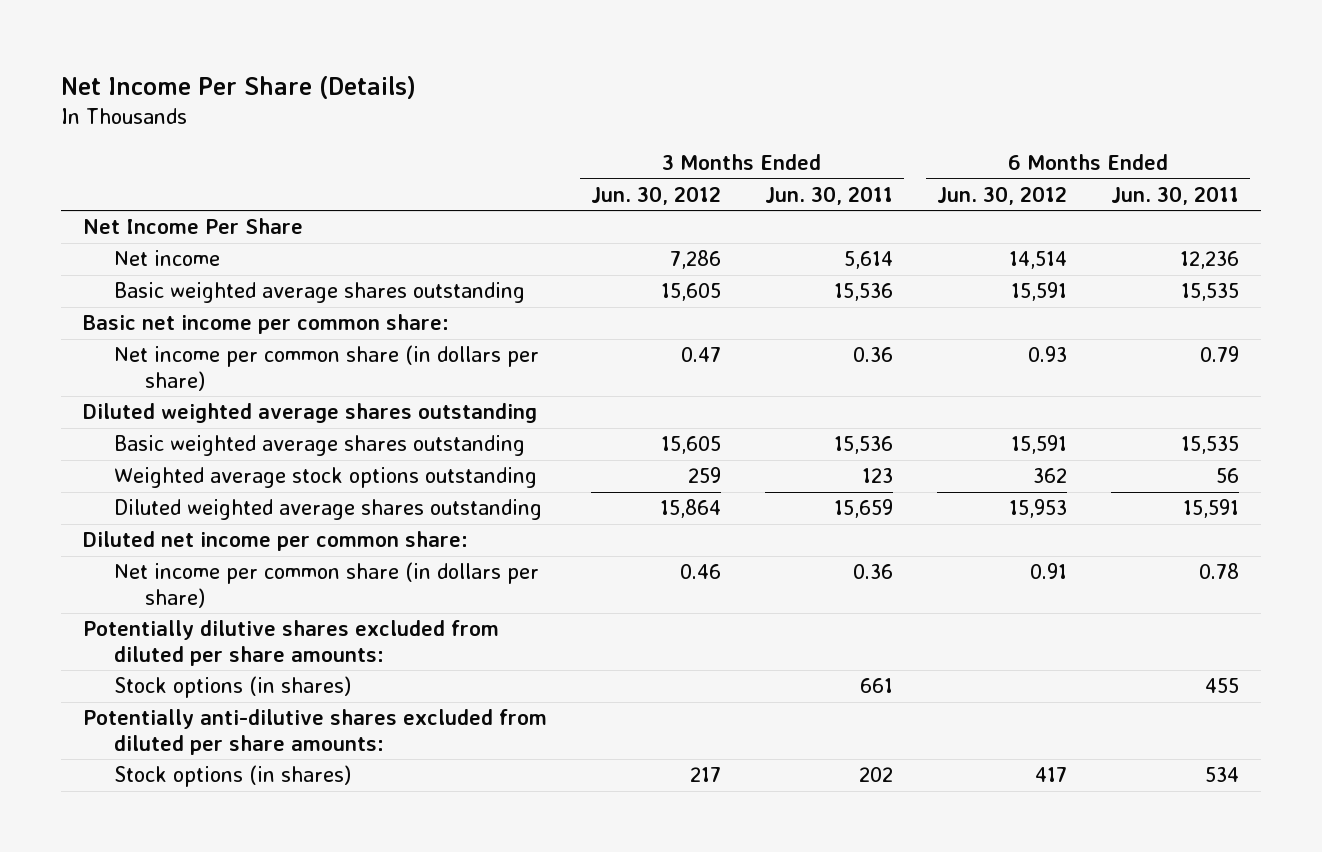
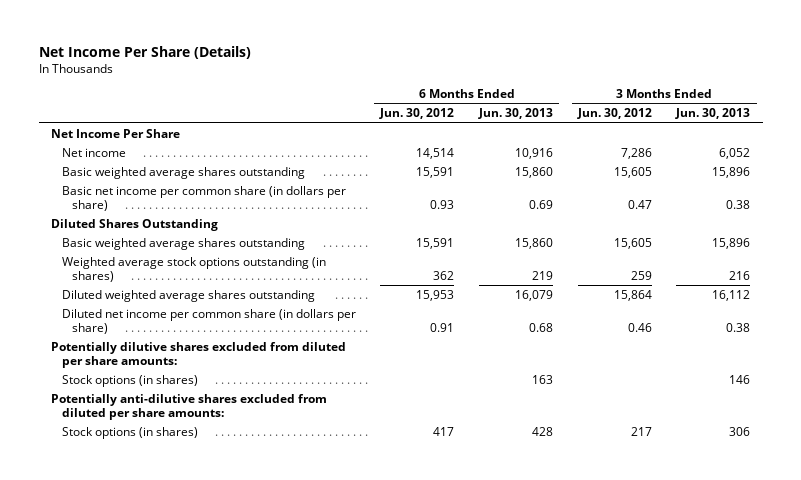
- | 3 Months Ended Jun. 30, 2012 | 3 Months Ended Jun. 30, 2011 | 6 Months Ended Jun. 30, 2012 | 6 Months Ended Jun. 30, 2011
+ | 6 Months Ended Jun. 30, 2012 | 6 Months Ended Jun. 30, 2013 | 3 Months Ended Jun. 30, 2012 | 3 Months Ended Jun. 30, 2013
- Basic net income per common share:
- Net income per common share (in dollars per share) | 0.47 | 0.36 | 0.93 | 0.79
- Diluted weighted average shares outstanding
+ Basic net income per common share (in dollars per share) | 0.93 | 0.69 | 0.47 | 0.38
+ Diluted Shares Outstanding
- Weighted average stock options outstanding | 259 | 123 | 362 | 56
+ Weighted average stock options outstanding (in shares) | 362 | 219 | 259 | 216
- Diluted net income per common share:
- Net income per common share (in dollars per share) | 0.46 | 0.36 | 0.91 | 0.78
+ Diluted net income per common share (in dollars per share) | 0.91 | 0.68 | 0.46 | 0.38

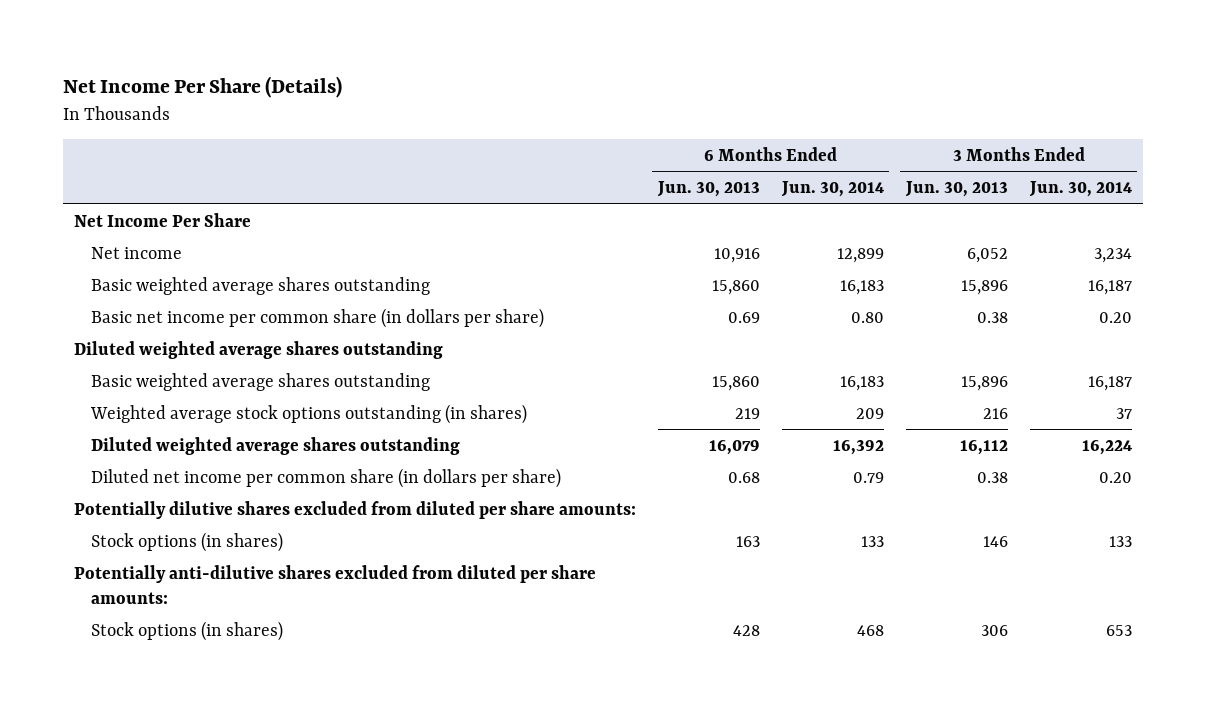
- | 6 Months Ended Jun. 30, 2012 | 6 Months Ended Jun. 30, 2013 | 3 Months Ended Jun. 30, 2012 | 3 Months Ended Jun. 30, 2013
+ | 6 Months Ended Jun. 30, 2013 | 6 Months Ended Jun. 30, 2014 | 3 Months Ended Jun. 30, 2013 | 3 Months Ended Jun. 30, 2014
- Diluted Shares Outstanding
+ Diluted weighted average shares outstanding

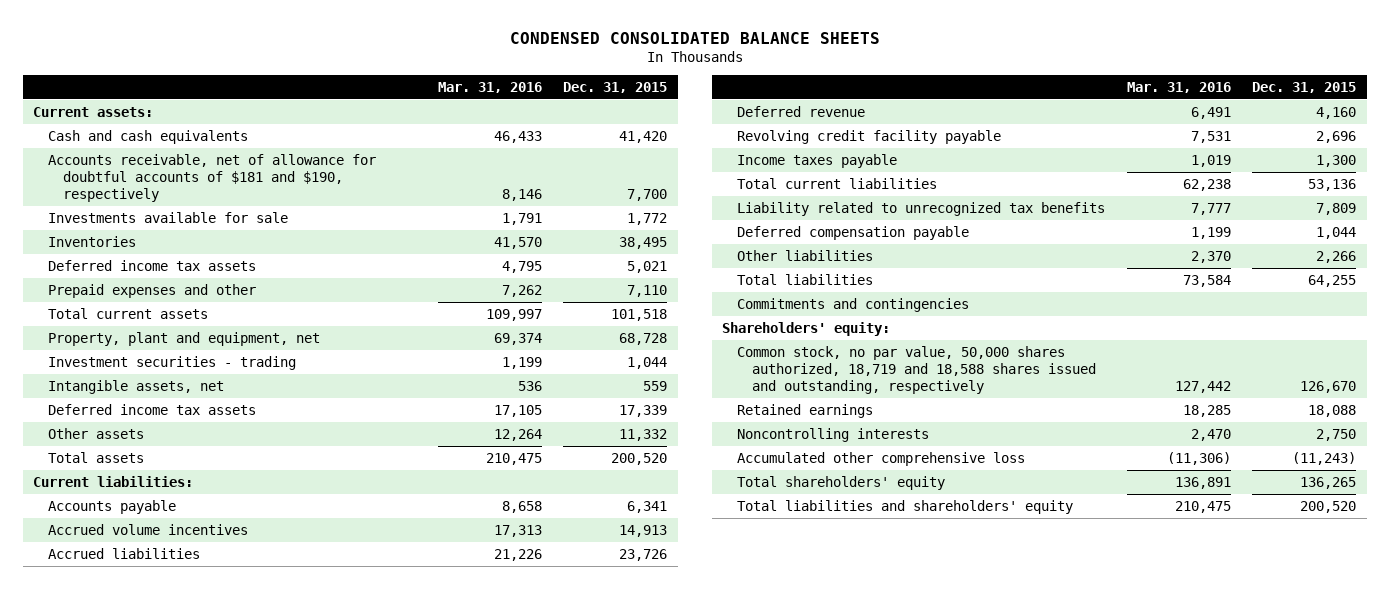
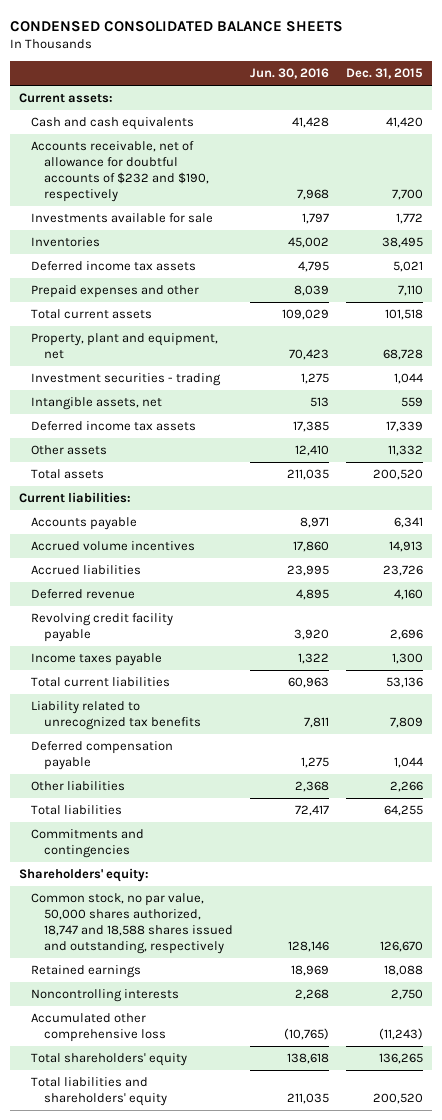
- | Mar. 31, 2016 | Dec. 31, 2015
+ | Jun. 30, 2016 | Dec. 31, 2015
- Accounts receivable, net of allowance for doubtful accounts of $181 and $190, respectively | 8,146 | 7,700
+ Accounts receivable, net of allowance for doubtful accounts of $232 and $190, respectively | 7,968 | 7,700
- Common stock, no par value, 50,000 shares authorized, 18,719 and 18,588 shares issued and outstanding, respectively | 127,442 | 126,670
+ Common stock, no par value, 50,000 shares authorized, 18,747 and 18,588 shares issued and outstanding, respectively | 128,146 | 126,670

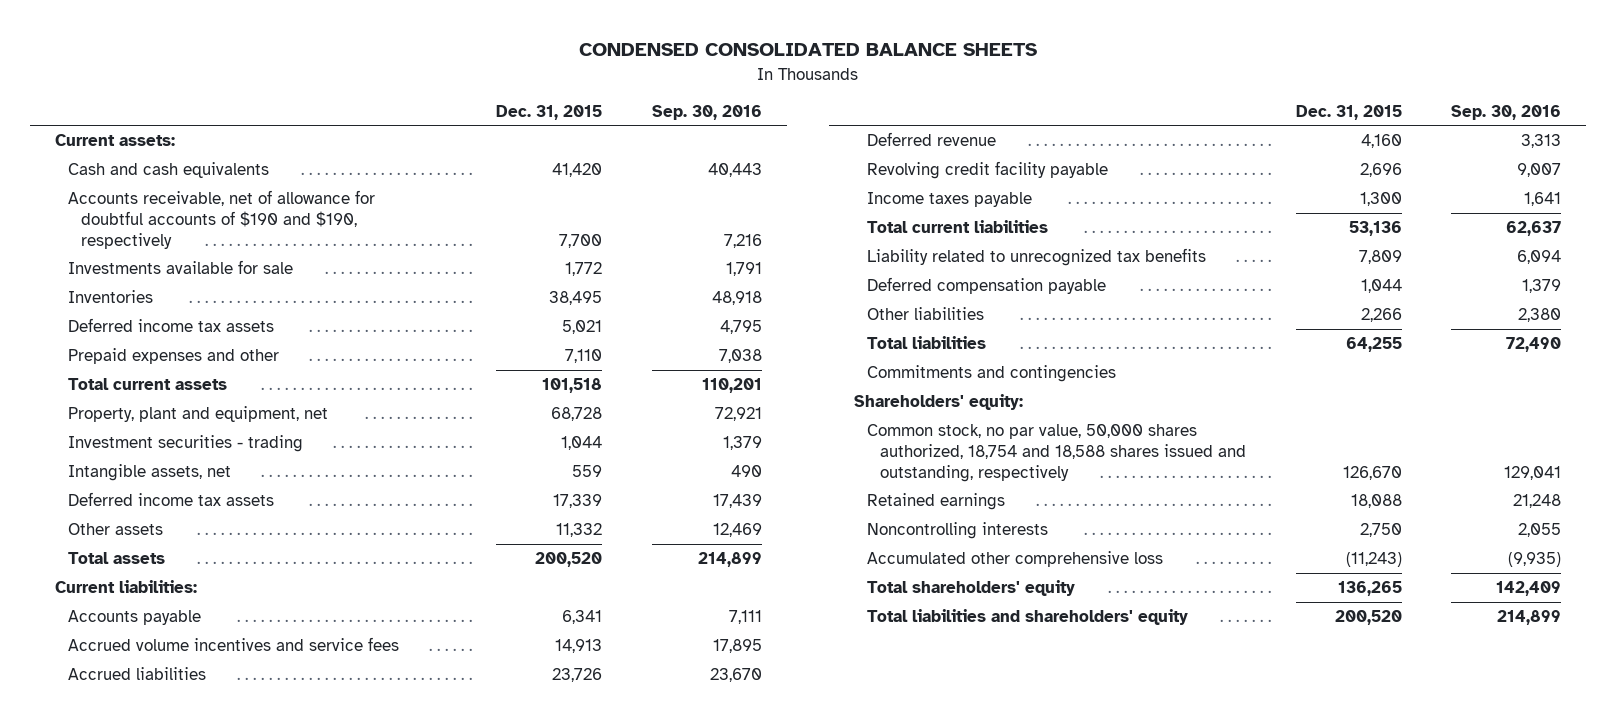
- | Jun. 30, 2016 | Dec. 31, 2015
+ | Dec. 31, 2015 | Sep. 30, 2016
- Accounts receivable, net of allowance for doubtful accounts of $232 and $190, respectively | 7,968 | 7,700
+ Accounts receivable, net of allowance for doubtful accounts of $190 and $190, respectively | 7,700 | 7,216
- Accrued volume incentives | 17,860 | 14,913
+ Accrued volume incentives and service fees | 14,913 | 17,895
- Common stock, no par value, 50,000 shares authorized, 18,747 and 18,588 shares issued and outstanding, respectively | 128,146 | 126,670
+ Common stock, no par value, 50,000 shares authorized, 18,754 and 18,588 shares issued and outstanding, respectively | 126,670 | 129,041

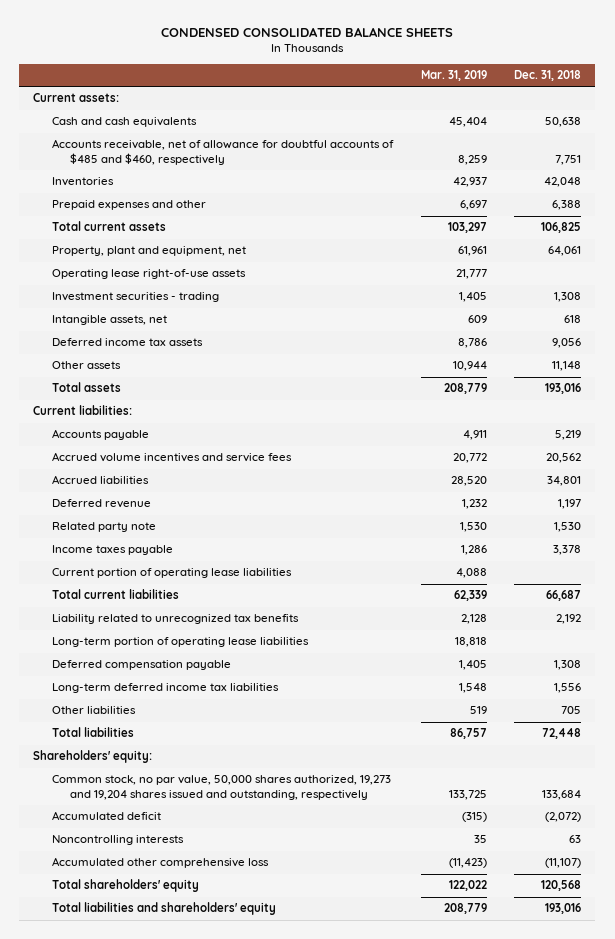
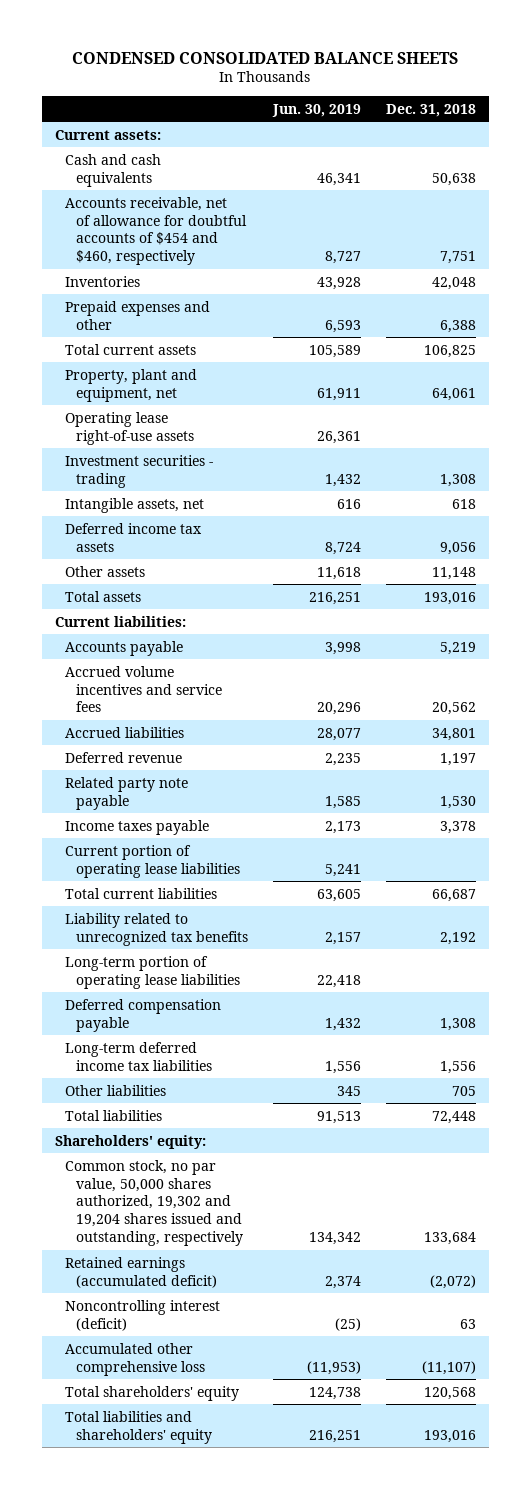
- | Mar. 31, 2019 | Dec. 31, 2018
+ | Jun. 30, 2019 | Dec. 31, 2018
- Accounts receivable, net of allowance for doubtful accounts of $485 and $460, respectively | 8,259 | 7,751
+ Accounts receivable, net of allowance for doubtful accounts of $454 and $460, respectively | 8,727 | 7,751
- Related party note | 1,530 | 1,530
+ Related party note payable | 1,585 | 1,530
- Common stock, no par value, 50,000 shares authorized, 19,273 and 19,204 shares issued and outstanding, respectively | 133,725 | 133,684
- Accumulated deficit | (315) | (2,072)
- Noncontrolling interests | 35 | 63
+ Common stock, no par value, 50,000 shares authorized, 19,302 and 19,204 shares issued and outstanding, respectively | 134,342 | 133,684
+ Retained earnings (accumulated deficit) | 2,374 | (2,072)
+ Noncontrolling interest (deficit) | (25) | 63

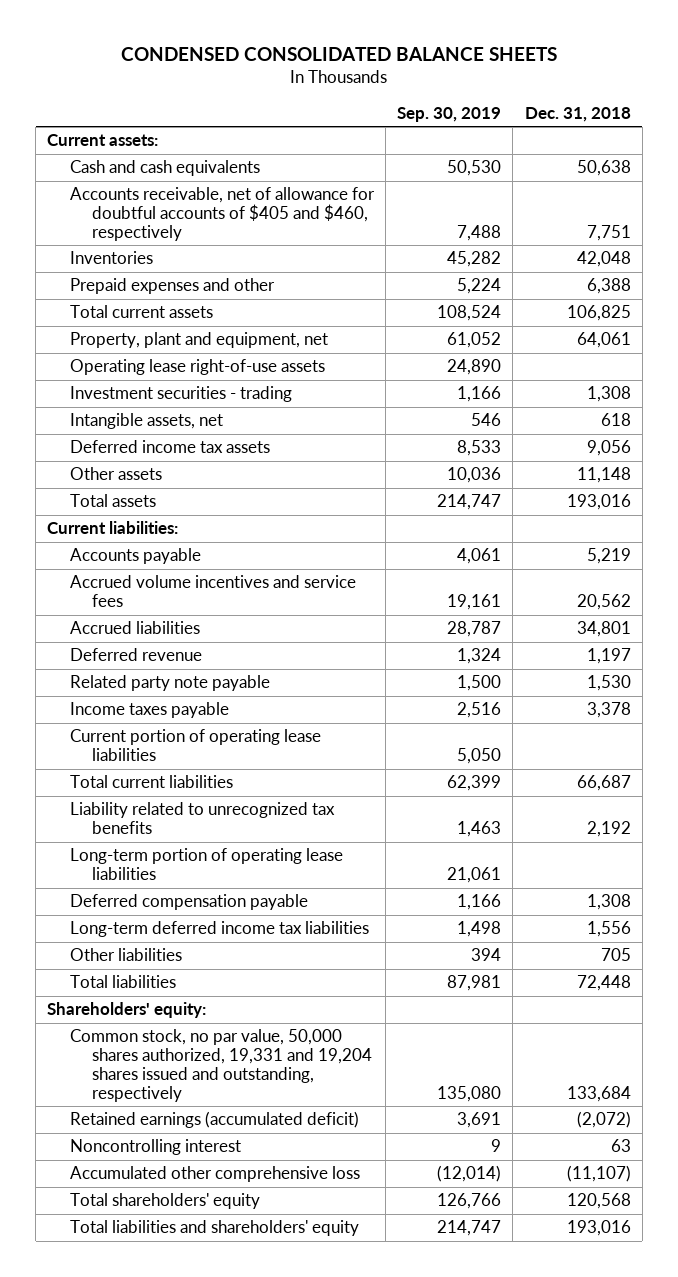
- | Jun. 30, 2019 | Dec. 31, 2018
+ | Sep. 30, 2019 | Dec. 31, 2018
- Accounts receivable, net of allowance for doubtful accounts of $454 and $460, respectively | 8,727 | 7,751
+ Accounts receivable, net of allowance for doubtful accounts of $405 and $460, respectively | 7,488 | 7,751
- Common stock, no par value, 50,000 shares authorized, 19,302 and 19,204 shares issued and outstanding, respectively | 134,342 | 133,684
+ Common stock, no par value, 50,000 shares authorized, 19,331 and 19,204 shares issued and outstanding, respectively | 135,080 | 133,684
- Noncontrolling interest (deficit) | (25) | 63
+ Noncontrolling interest | 9 | 63

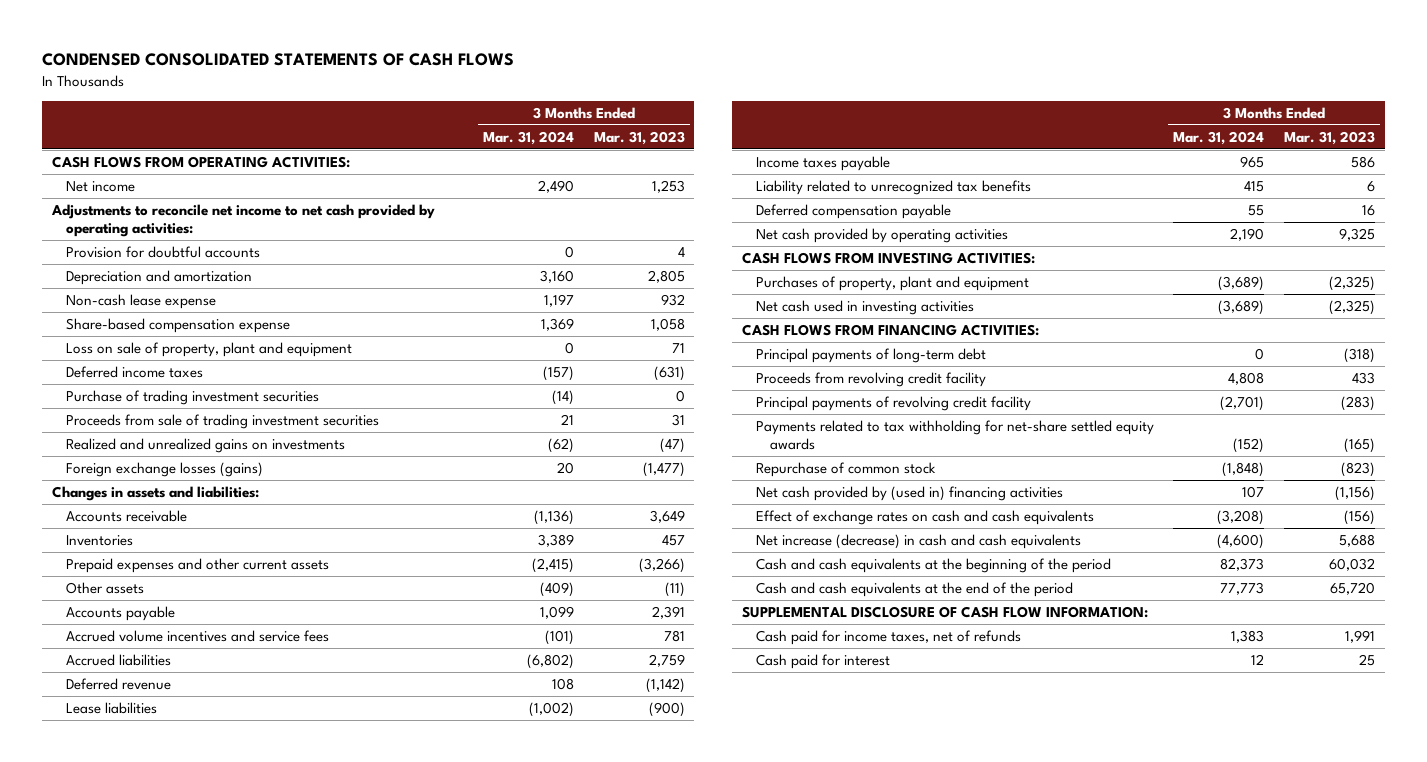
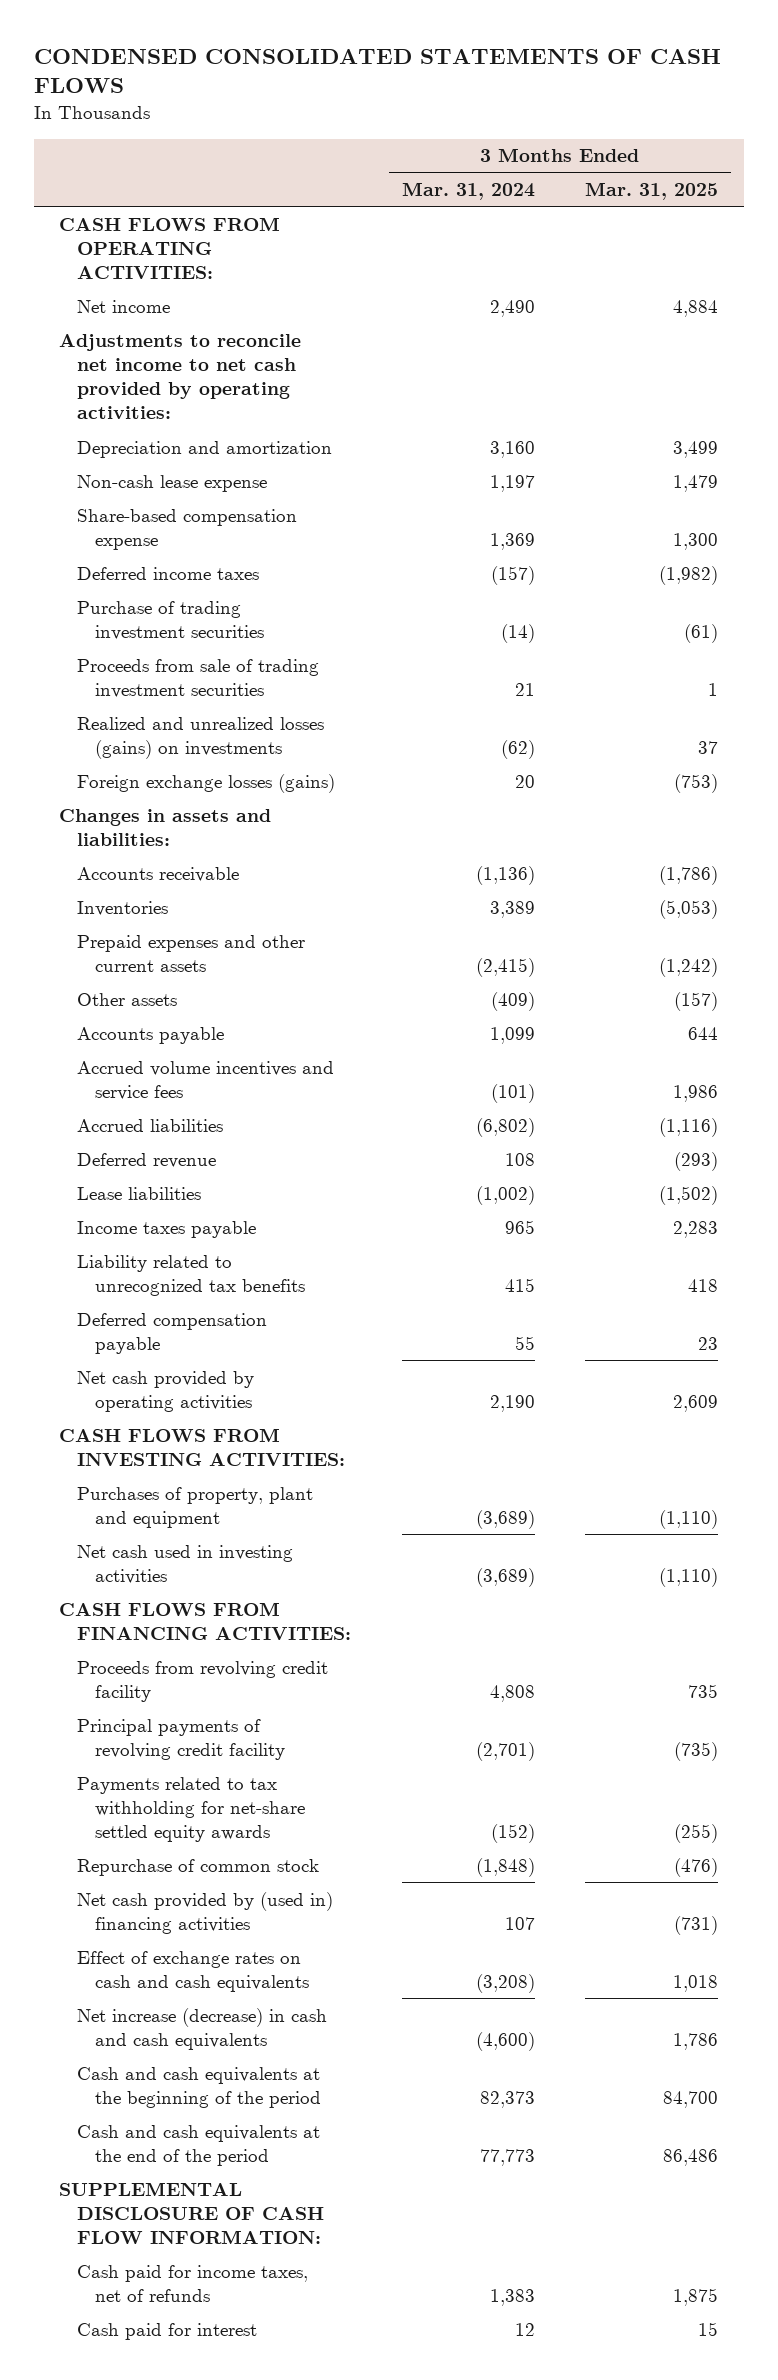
- | 3 Months Ended Mar. 31, 2024 | 3 Months Ended Mar. 31, 2023
+ | 3 Months Ended Mar. 31, 2024 | 3 Months Ended Mar. 31, 2025
- Provision for doubtful accounts | 0 | 4
- Loss on sale of property, plant and equipment | 0 | 71
- Realized and unrealized gains on investments | (62) | (47)
+ Realized and unrealized losses (gains) on investments | (62) | 37
- Principal payments of long-term debt | 0 | (318)

